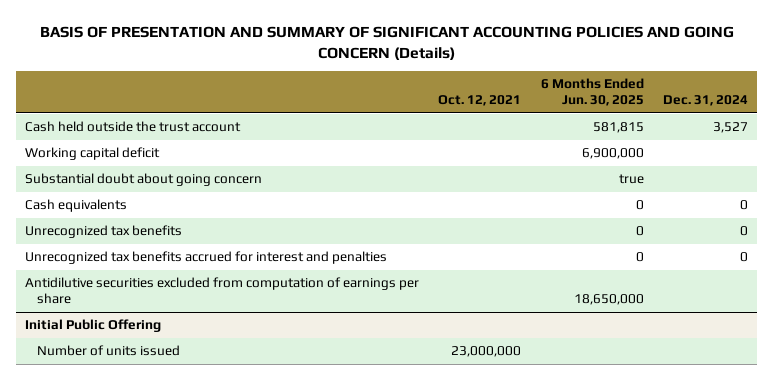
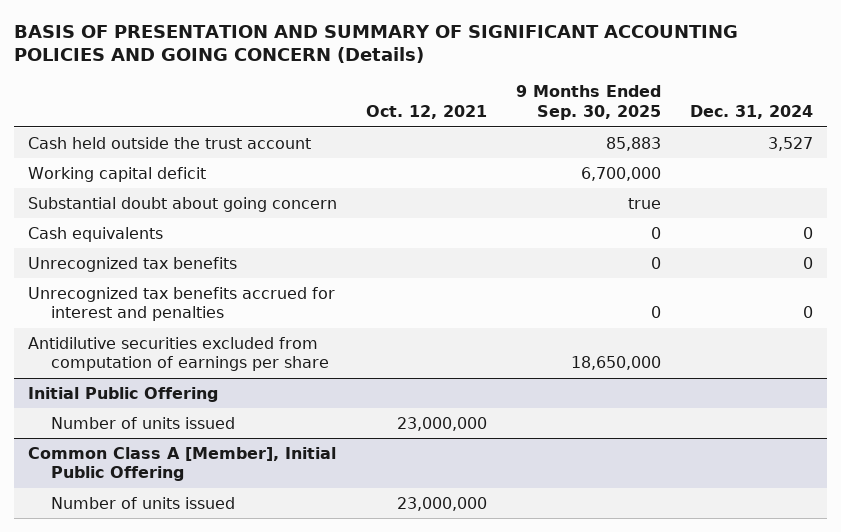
- | Oct. 12, 2021 | 6 Months Ended Jun. 30, 2025 | Dec. 31, 2024
+ | Oct. 12, 2021 | 9 Months Ended Sep. 30, 2025 | Dec. 31, 2024
+ Common Class A [Member], Initial Public Offering
+ Number of units issued | 23,000,000 | |

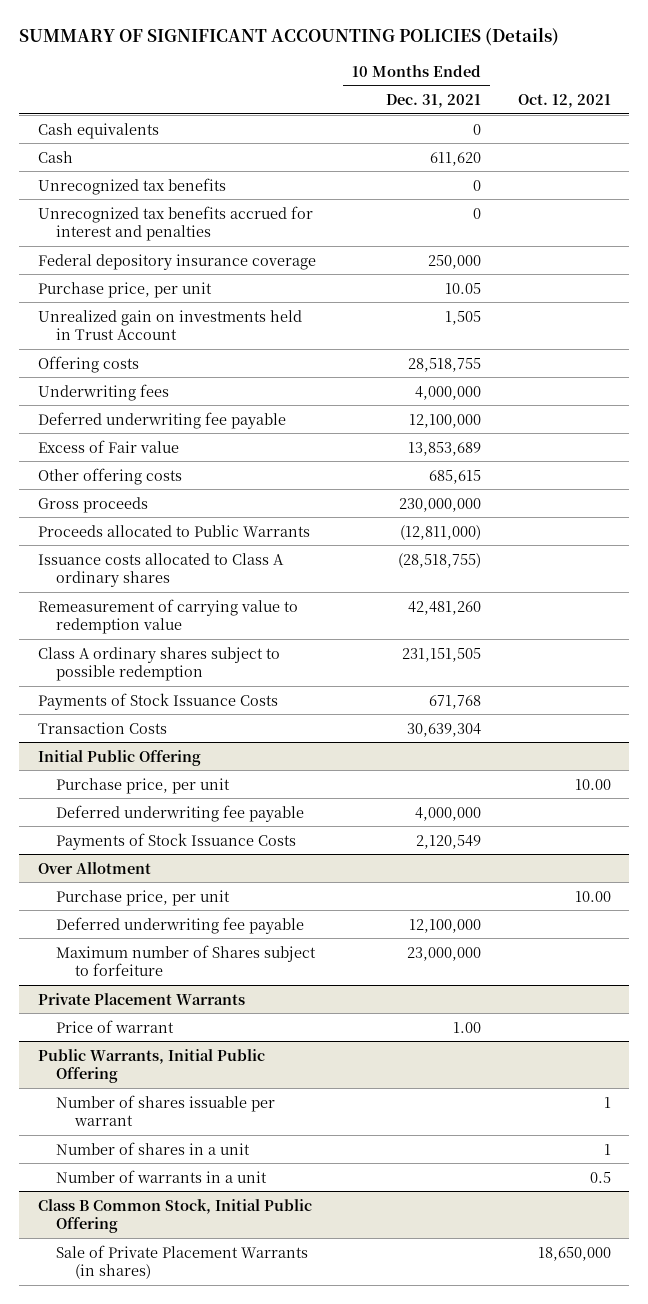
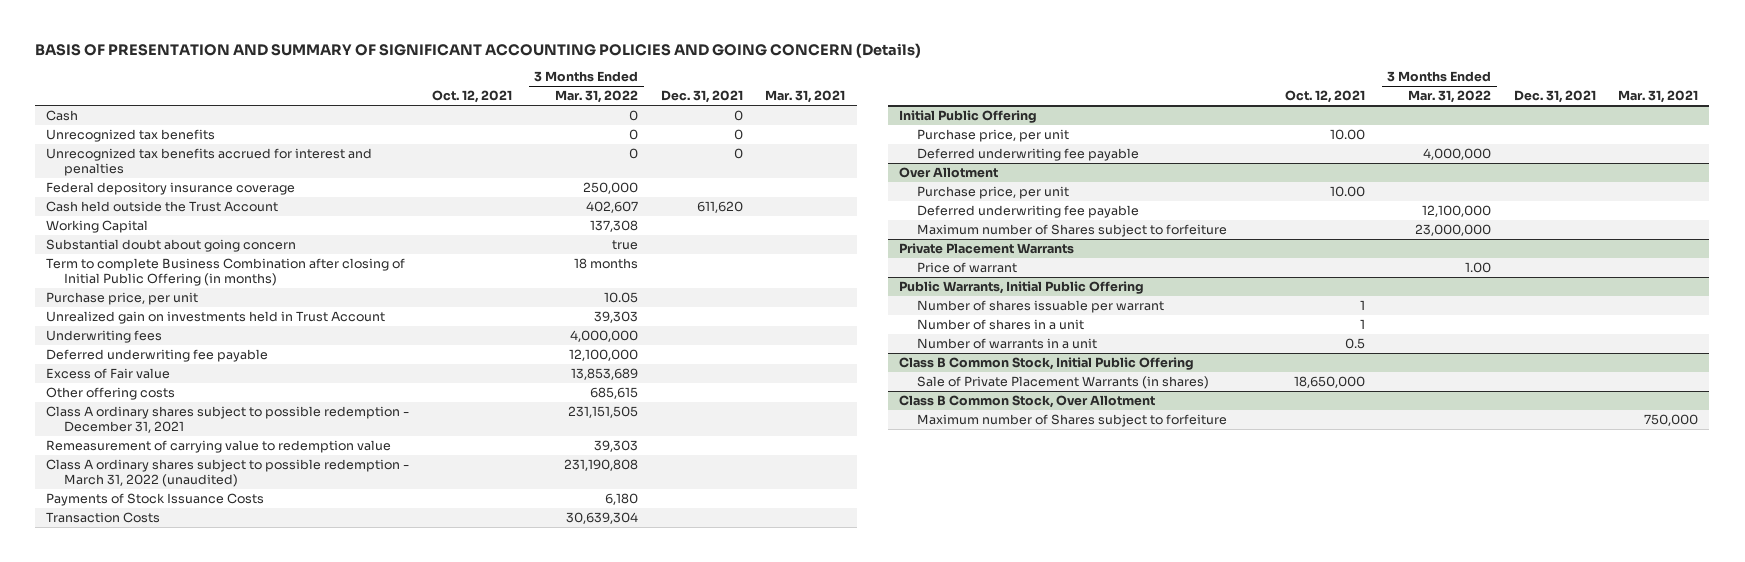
- SUMMARY OF SIGNIFICANT ACCOUNTING POLICIES (Details)
+ BASIS OF PRESENTATION AND SUMMARY OF SIGNIFICANT ACCOUNTING POLICIES AND GOING CONCERN (Details)
- | 10 Months Ended Dec. 31, 2021 | Oct. 12, 2021
+ | Oct. 12, 2021 | 3 Months Ended Mar. 31, 2022 | Dec. 31, 2021 | Mar. 31, 2021
- Cash equivalents | 0 |
+ Cash held outside the Trust Account | | 402,607 | 611,620 |
+ Working Capital | | 137,308 | |
+ Substantial doubt about going concern | | true | |
+ Term to complete Business Combination after closing of Initial Public Offering (in months) | | 18 months | |
- Offering costs | 28,518,755 |
- Gross proceeds | 230,000,000 |
- Proceeds allocated to Public Warrants | (12,811,000) |
- Issuance costs allocated to Class A ordinary shares | (28,518,755) |
+ Class A ordinary shares subject to possible redemption - December 31, 2021 | | 231,151,505 | |
- Class A ordinary shares subject to possible redemption | 231,151,505 |
+ Class A ordinary shares subject to possible redemption - March 31, 2022 (unaudited) | | 231,190,808 | |
@ Initial Public Offering
- Payments of Stock Issuance Costs | 2,120,549 |
+ Class B Common Stock, Over Allotment
+ Maximum number of Shares subject to forfeiture | | | | 750,000

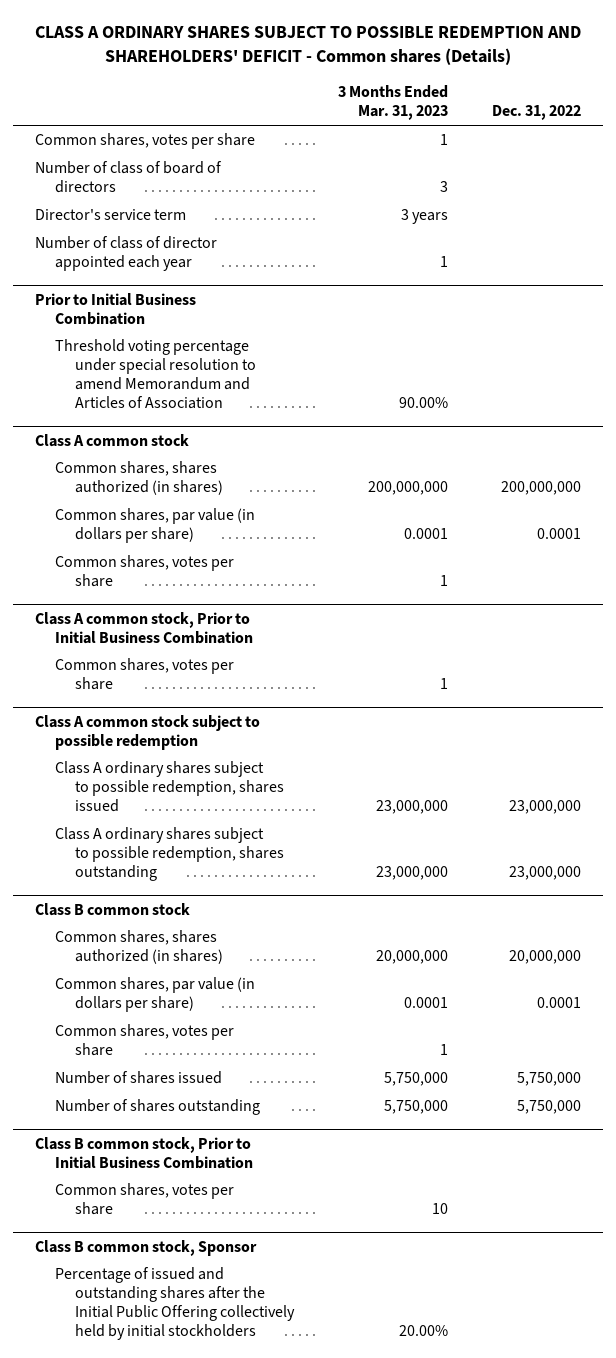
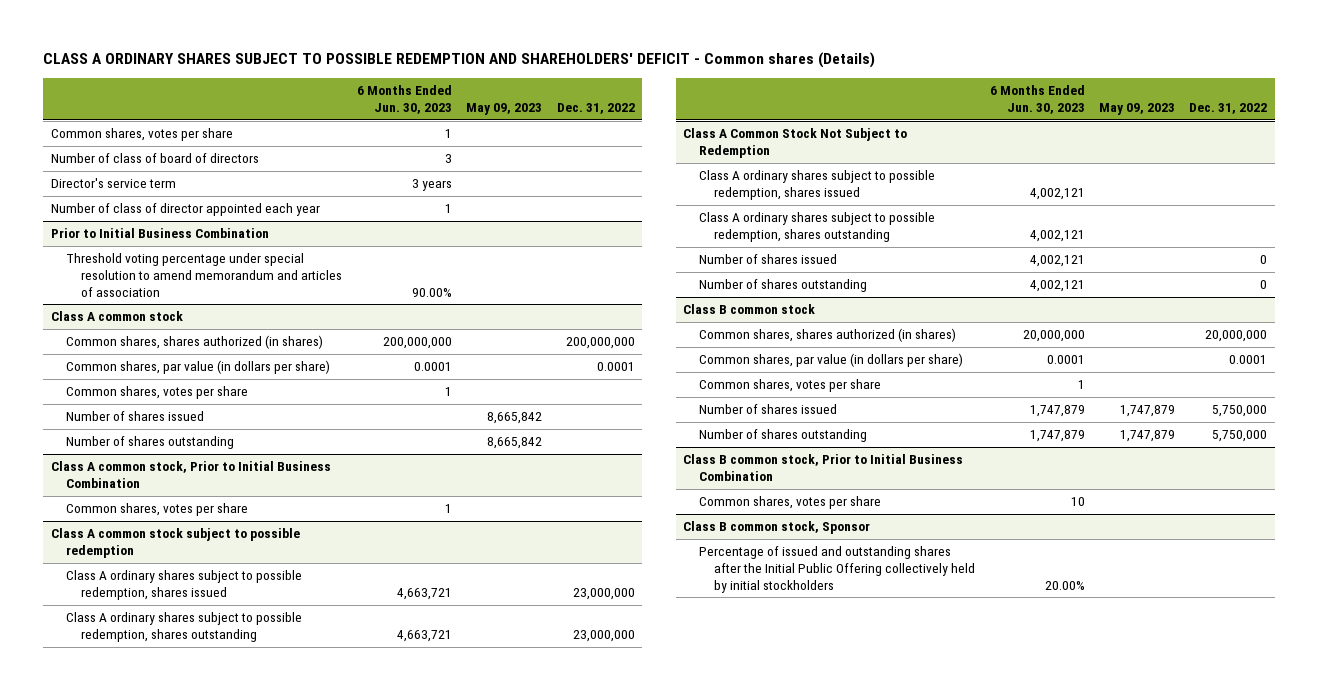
- | 3 Months Ended Mar. 31, 2023 | Dec. 31, 2022
+ | 6 Months Ended Jun. 30, 2023 | May 09, 2023 | Dec. 31, 2022
@ Prior to Initial Business Combination
- Threshold voting percentage under special resolution to amend Memorandum and Articles of Association | 90.00% |
+ Threshold voting percentage under special resolution to amend memorandum and articles of association | 90.00% | |
@ Class A common stock
+ Number of shares issued | | 8,665,842 |
+ Number of shares outstanding | | 8,665,842 |
+ Class A Common Stock Not Subject to Redemption
+ Class A ordinary shares subject to possible redemption, shares issued | 4,002,121 | |
+ Class A ordinary shares subject to possible redemption, shares outstanding | 4,002,121 | |
+ Number of shares issued | 4,002,121 | | 0
+ Number of shares outstanding | 4,002,121 | | 0

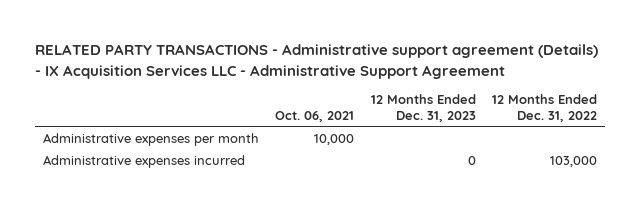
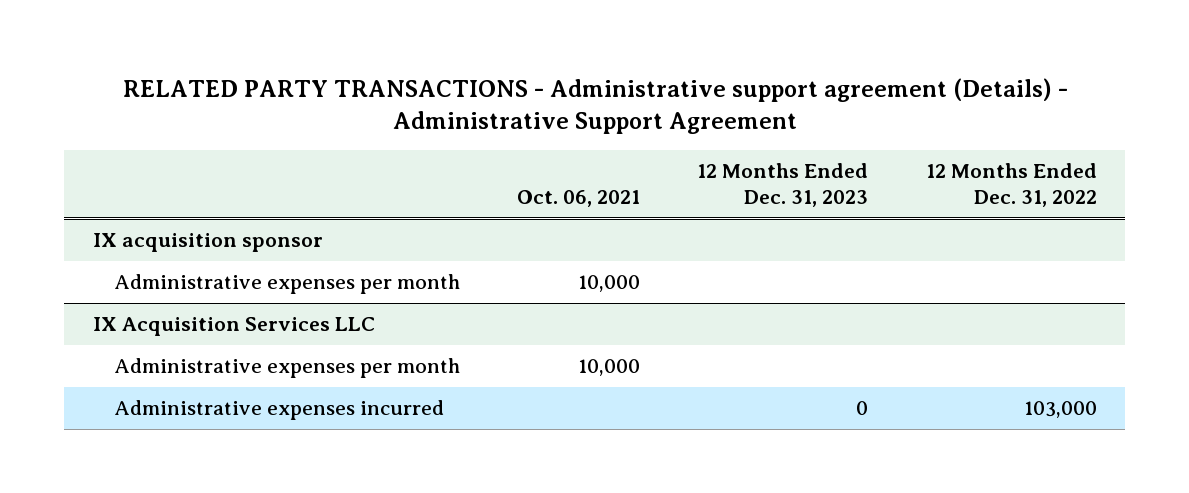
- RELATED PARTY TRANSACTIONS - Administrative support agreement (Details) - IX Acquisition Services LLC - Administrative Support Agreement
+ RELATED PARTY TRANSACTIONS - Administrative support agreement (Details) - Administrative Support Agreement
+ IX acquisition sponsor
+ Administrative expenses per month | 10,000 | |
+ IX Acquisition Services LLC

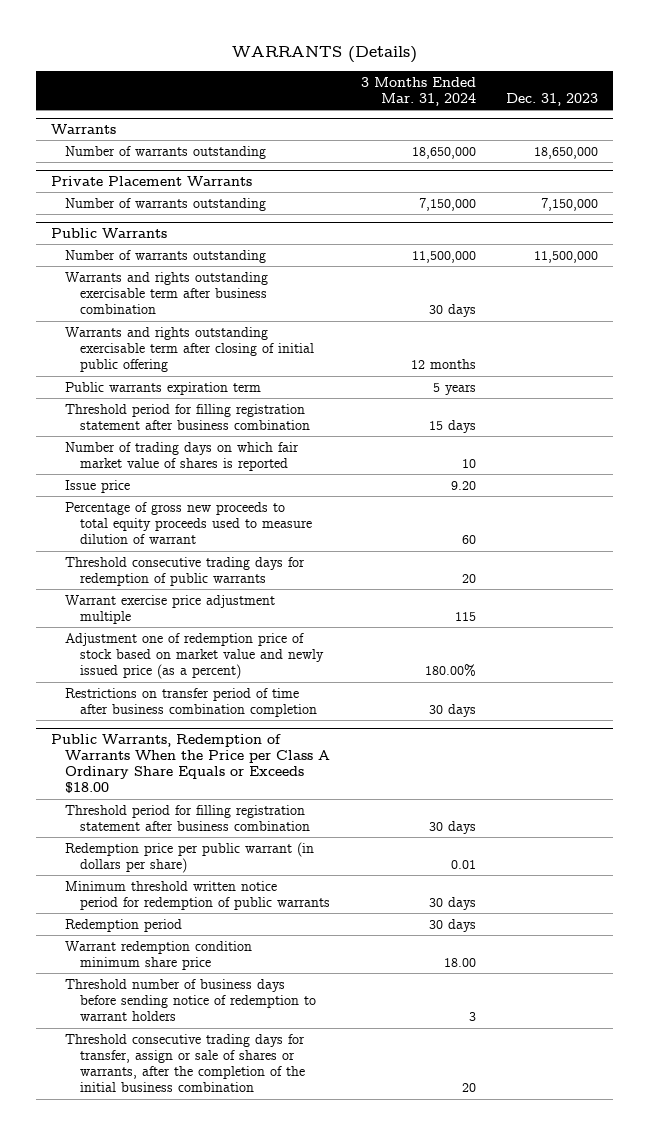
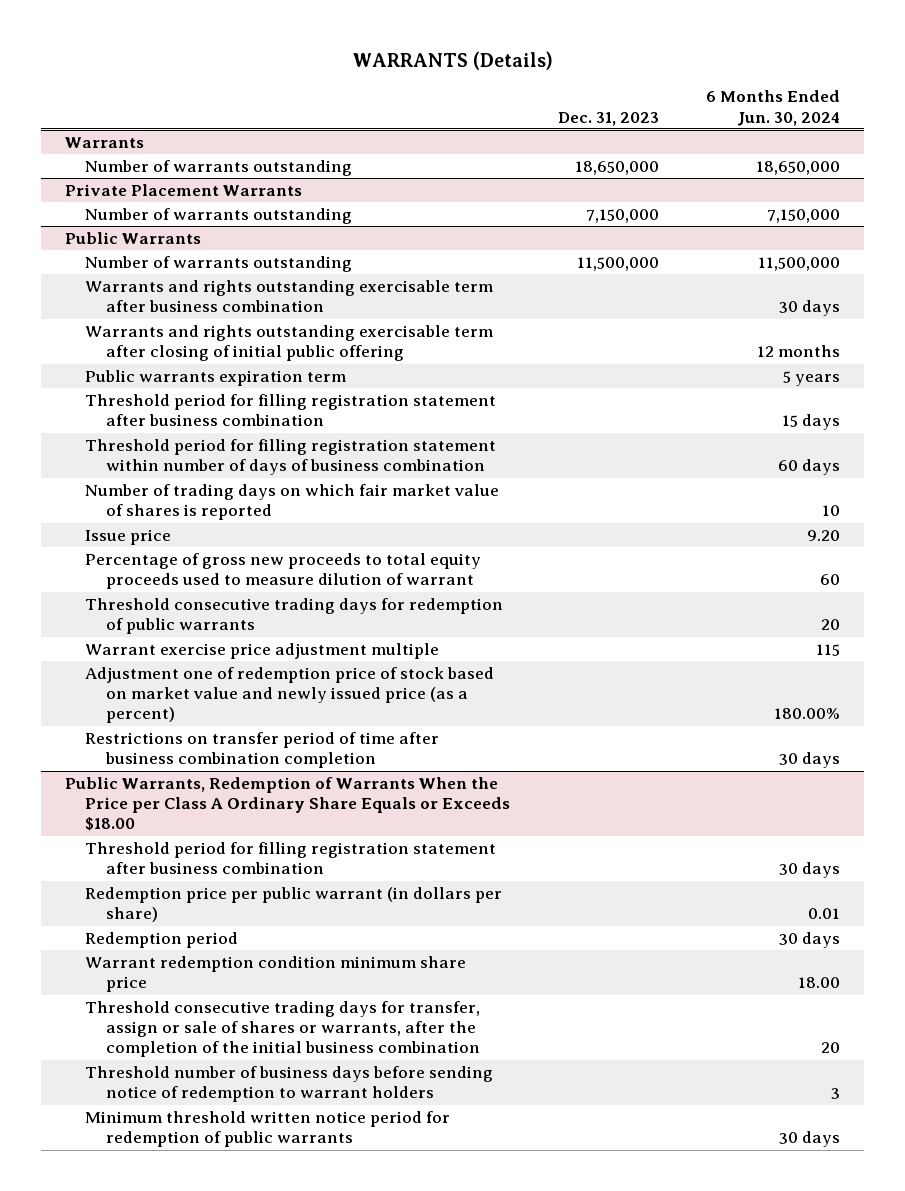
- | 3 Months Ended Mar. 31, 2024 | Dec. 31, 2023
+ | Dec. 31, 2023 | 6 Months Ended Jun. 30, 2024
@ Public Warrants
+ Threshold period for filling registration statement within number of days of business combination | | 60 days
@ Public Warrants, Redemption of Warrants When the Price per Class A Ordinary Share Equals or Exceeds $18.00
moved down: Threshold number of business days before sending notice of redemption to warrant holders | | 3
moved down: Minimum threshold written notice period for redemption of public warrants | | 30 days

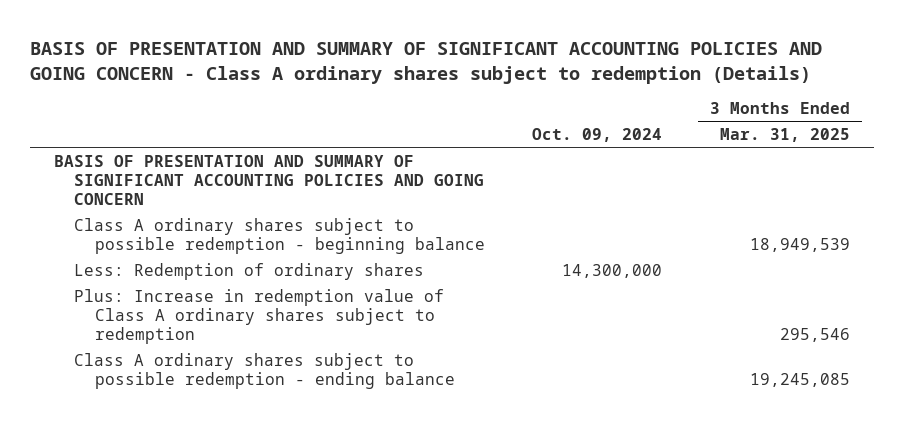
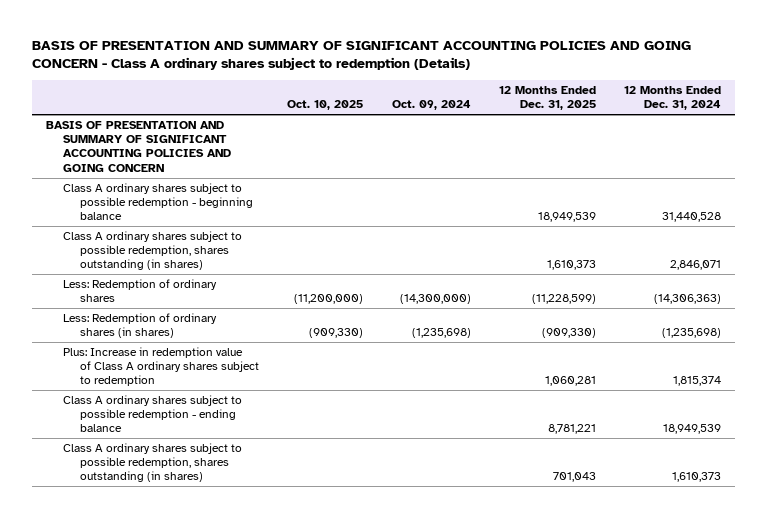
- | Oct. 09, 2024 | 3 Months Ended Mar. 31, 2025
+ | Oct. 10, 2025 | Oct. 09, 2024 | 12 Months Ended Dec. 31, 2025 | 12 Months Ended Dec. 31, 2024
- Less: Redemption of ordinary shares | 14,300,000 |
+ Class A ordinary shares subject to possible redemption, shares outstanding (in shares) | | | 1,610,373 | 2,846,071
+ Less: Redemption of ordinary shares | (11,200,000) | (14,300,000) | (11,228,599) | (14,306,363)
+ Less: Redemption of ordinary shares (in shares) | (909,330) | (1,235,698) | (909,330) | (1,235,698)
+ Class A ordinary shares subject to possible redemption, shares outstanding (in shares) | | | 701,043 | 1,610,373

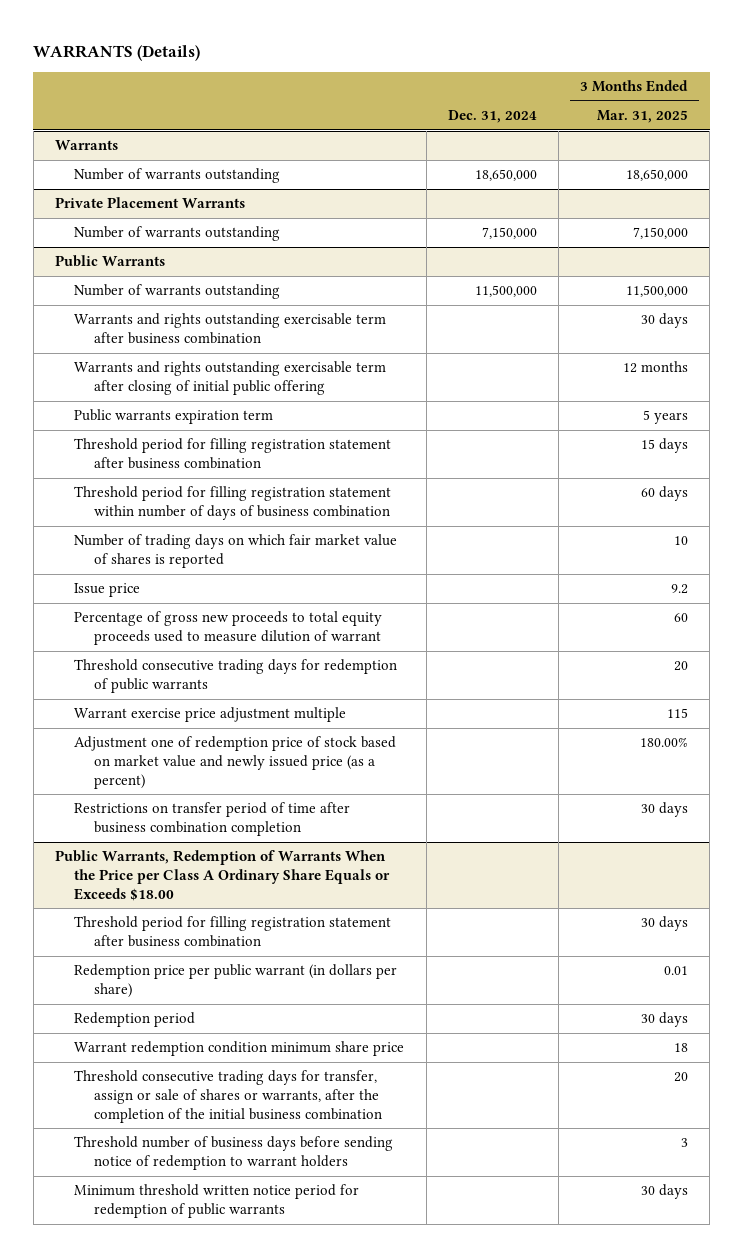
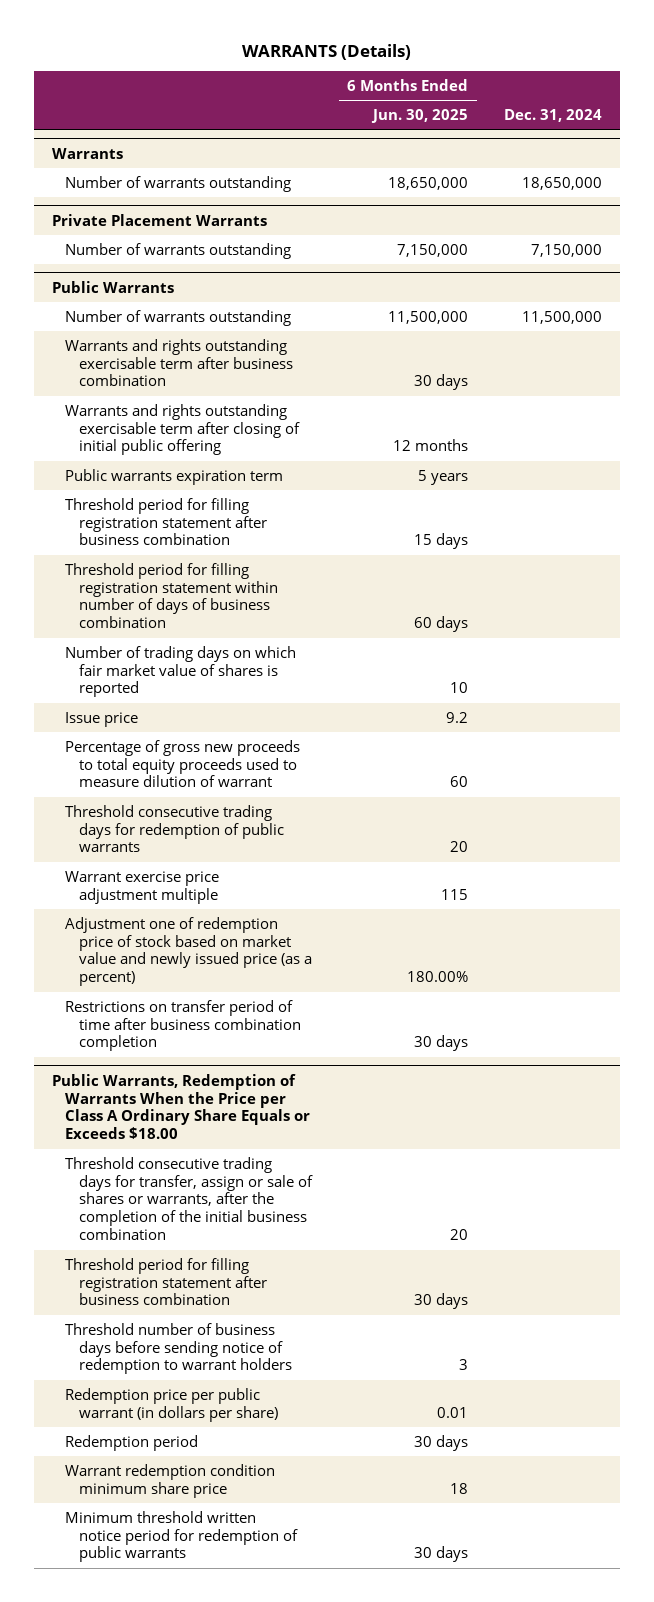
- | Dec. 31, 2024 | 3 Months Ended Mar. 31, 2025
+ | 6 Months Ended Jun. 30, 2025 | Dec. 31, 2024
@ Public Warrants, Redemption of Warrants When the Price per Class A Ordinary Share Equals or Exceeds $18.00
moved up: Threshold consecutive trading days for transfer, assign or sale of shares or warrants, after the completion of the initial business combination | 20 |
moved up: Threshold number of business days before sending notice of redemption to warrant holders | 3 |

